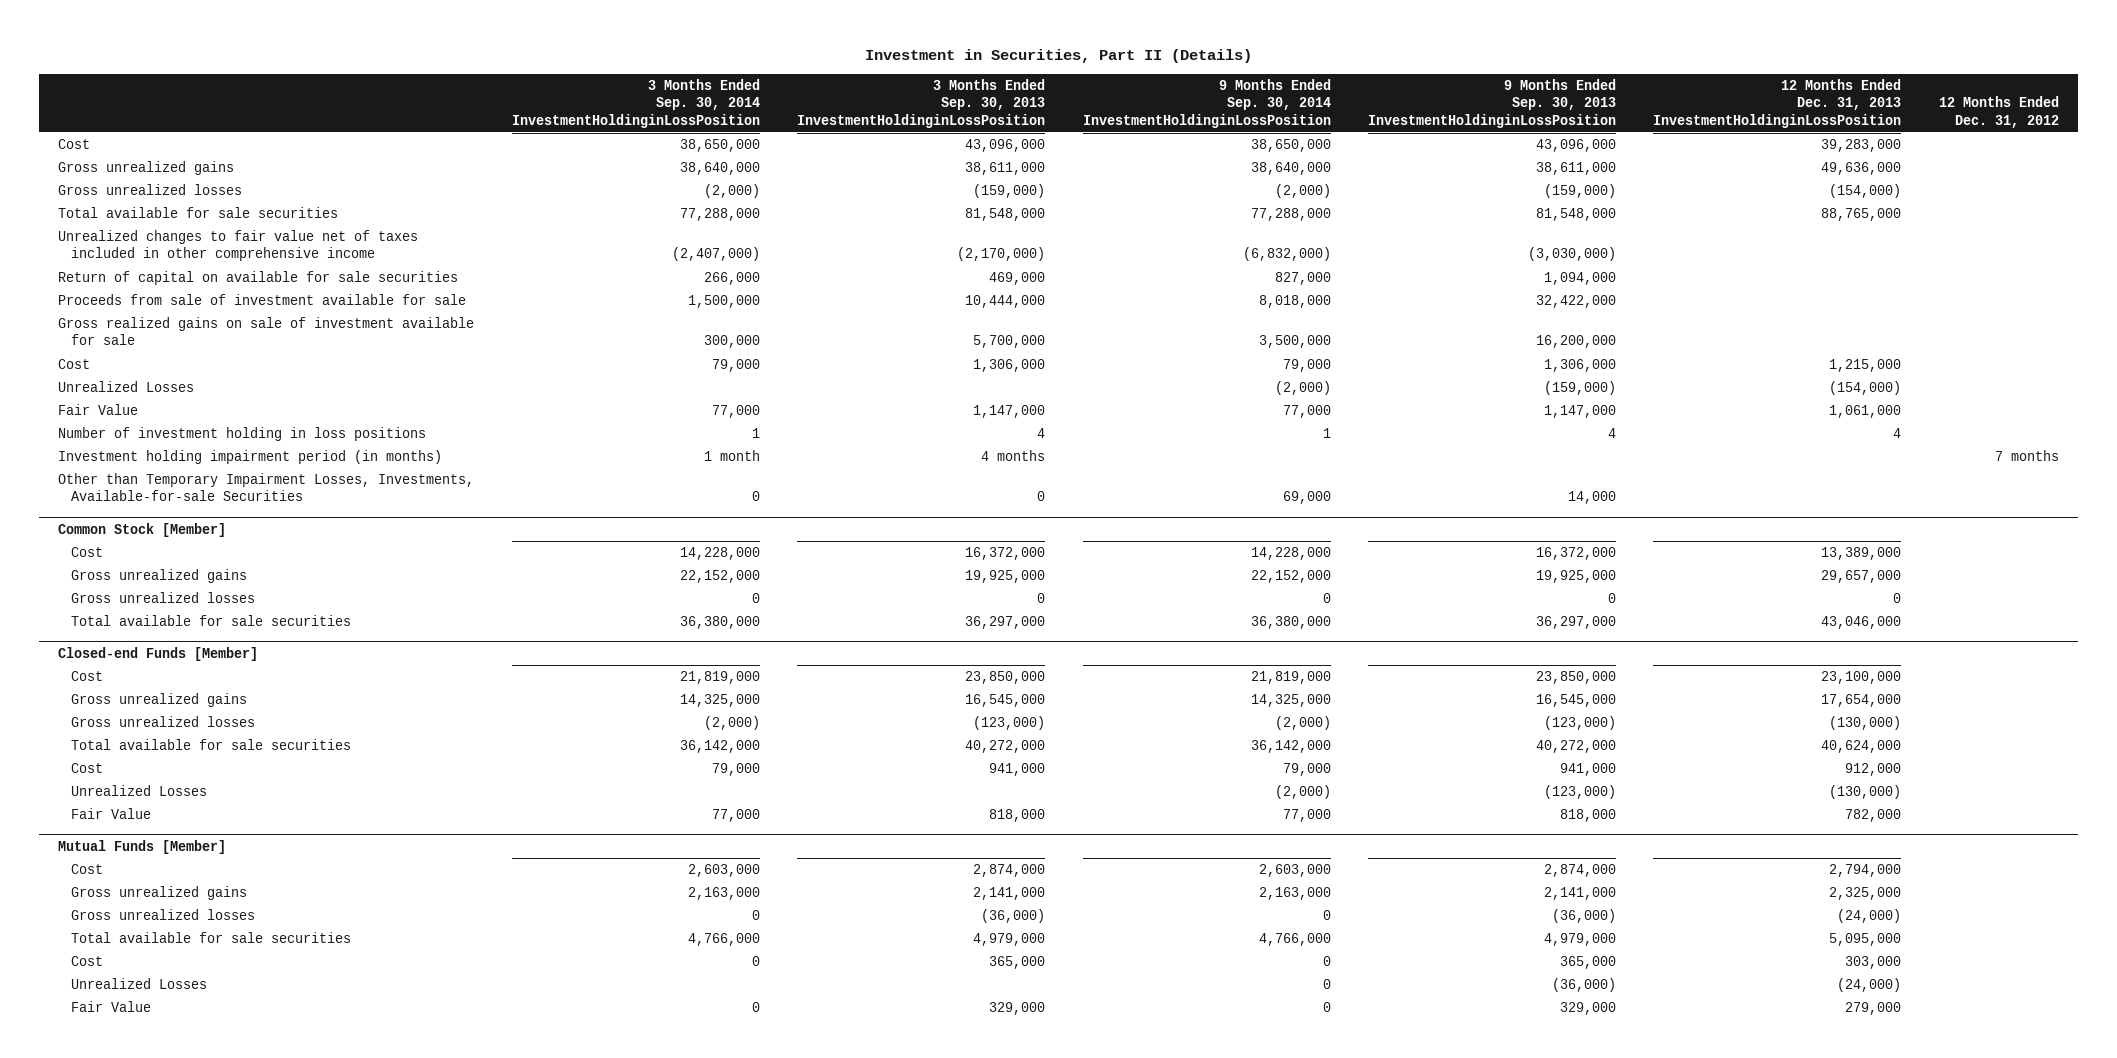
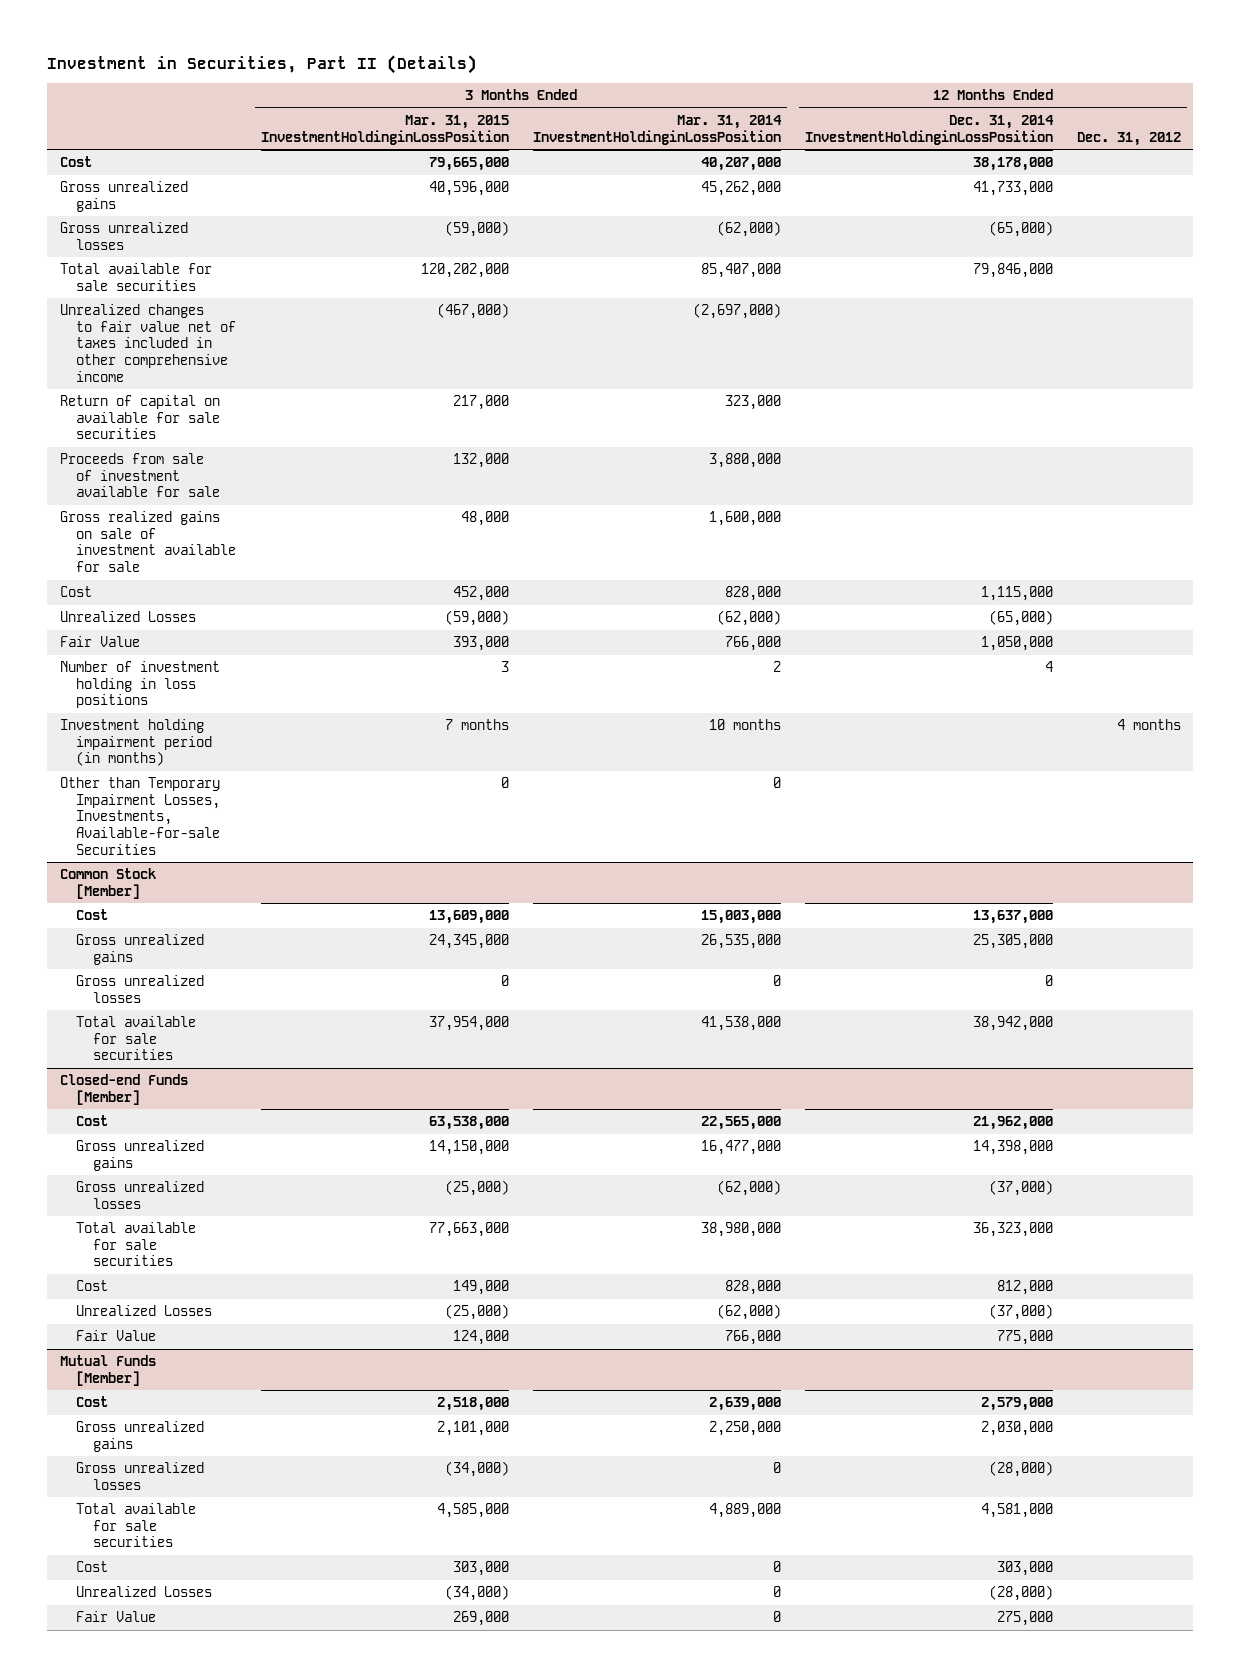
- | 3 Months Ended Sep. 30, 2014 InvestmentHoldinginLossPosition | 3 Months Ended Sep. 30, 2013 InvestmentHoldinginLossPosition | 9 Months Ended Sep. 30, 2014 InvestmentHoldinginLossPosition | 9 Months Ended Sep. 30, 2013 InvestmentHoldinginLossPosition | 12 Months Ended Dec. 31, 2013 InvestmentHoldinginLossPosition | 12 Months Ended Dec. 31, 2012
+ | 3 Months Ended Mar. 31, 2015 InvestmentHoldinginLossPosition | 3 Months Ended Mar. 31, 2014 InvestmentHoldinginLossPosition | 12 Months Ended Dec. 31, 2014 InvestmentHoldinginLossPosition | 12 Months Ended Dec. 31, 2012
- Investment holding impairment period (in months) | 1 month | 4 months | | | | 7 months
+ Investment holding impairment period (in months) | 7 months | 10 months | | 4 months

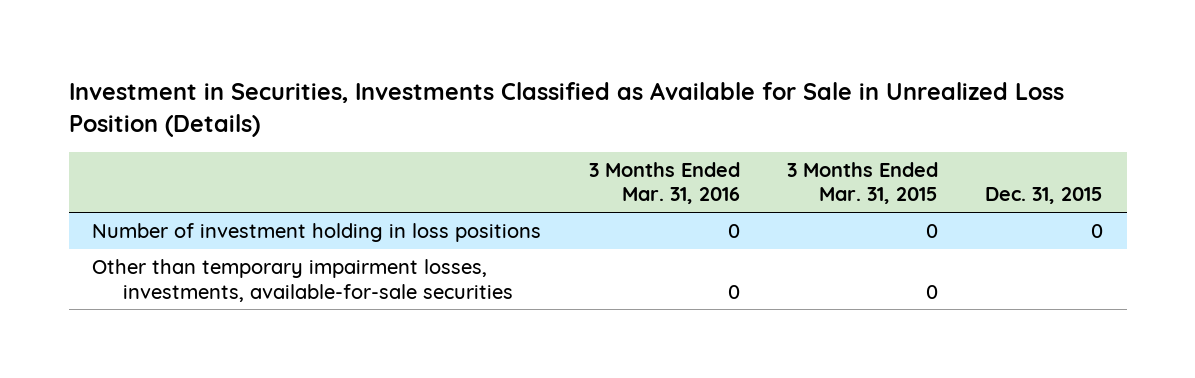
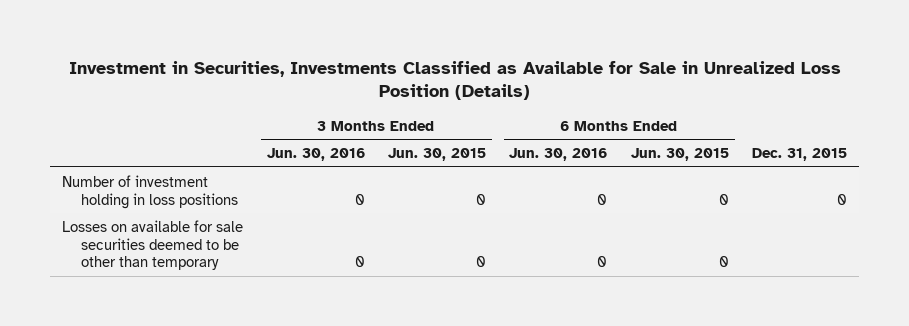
- | 3 Months Ended Mar. 31, 2016 | 3 Months Ended Mar. 31, 2015 | Dec. 31, 2015
+ | 3 Months Ended Jun. 30, 2016 | 3 Months Ended Jun. 30, 2015 | 6 Months Ended Jun. 30, 2016 | 6 Months Ended Jun. 30, 2015 | Dec. 31, 2015
- Other than temporary impairment losses, investments, available-for-sale securities | 0 | 0 |
+ Losses on available for sale securities deemed to be other than temporary | 0 | 0 | 0 | 0 |

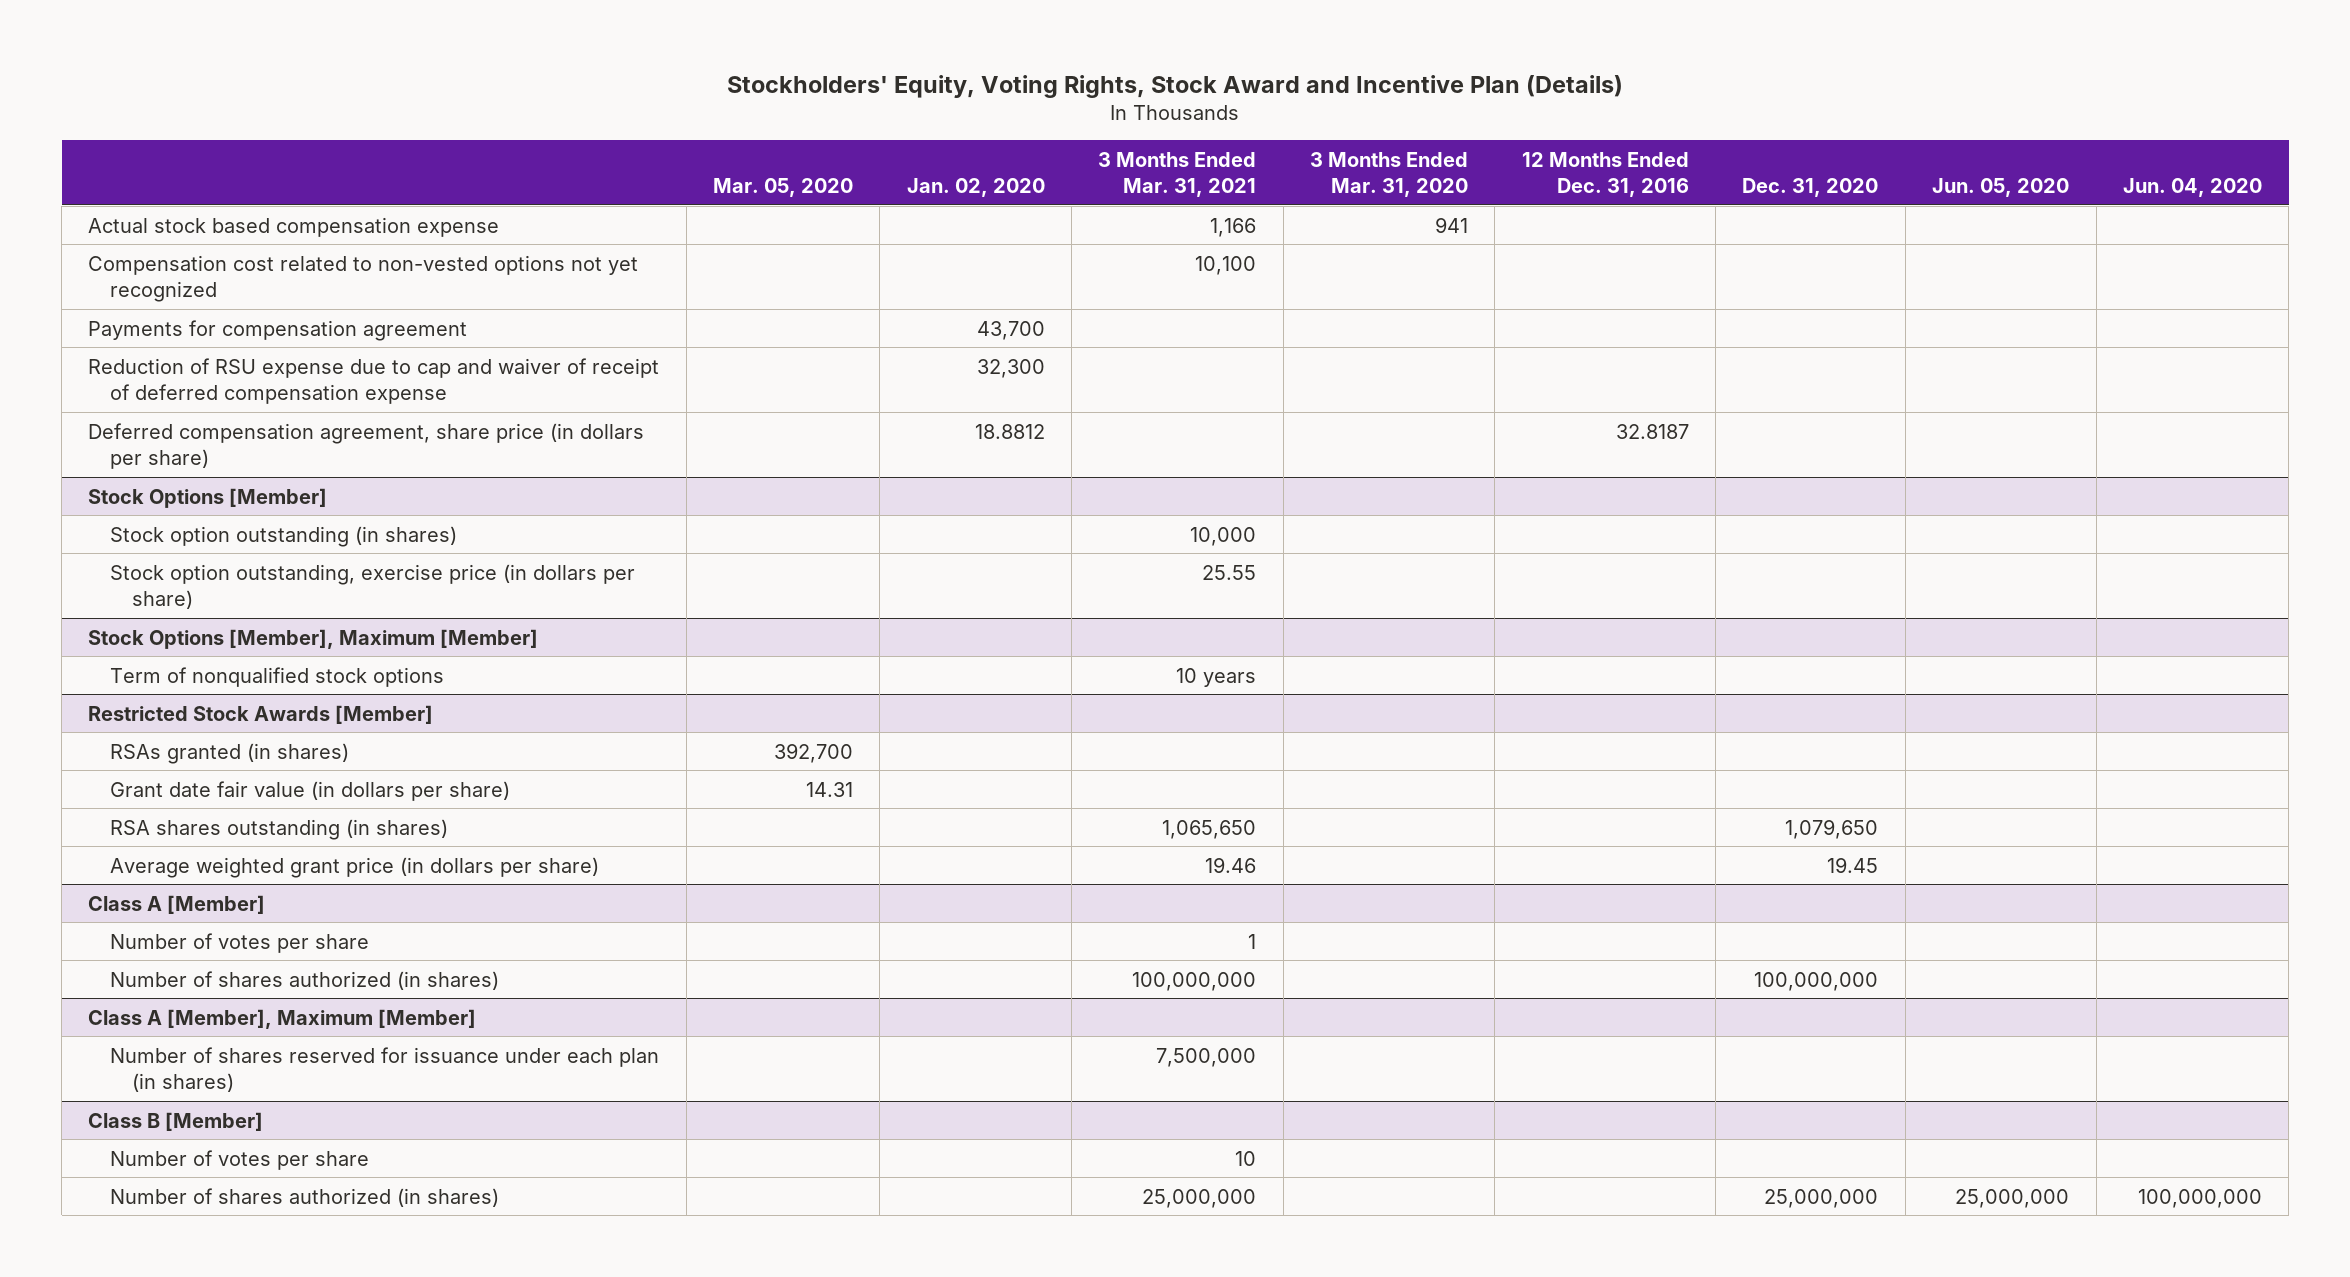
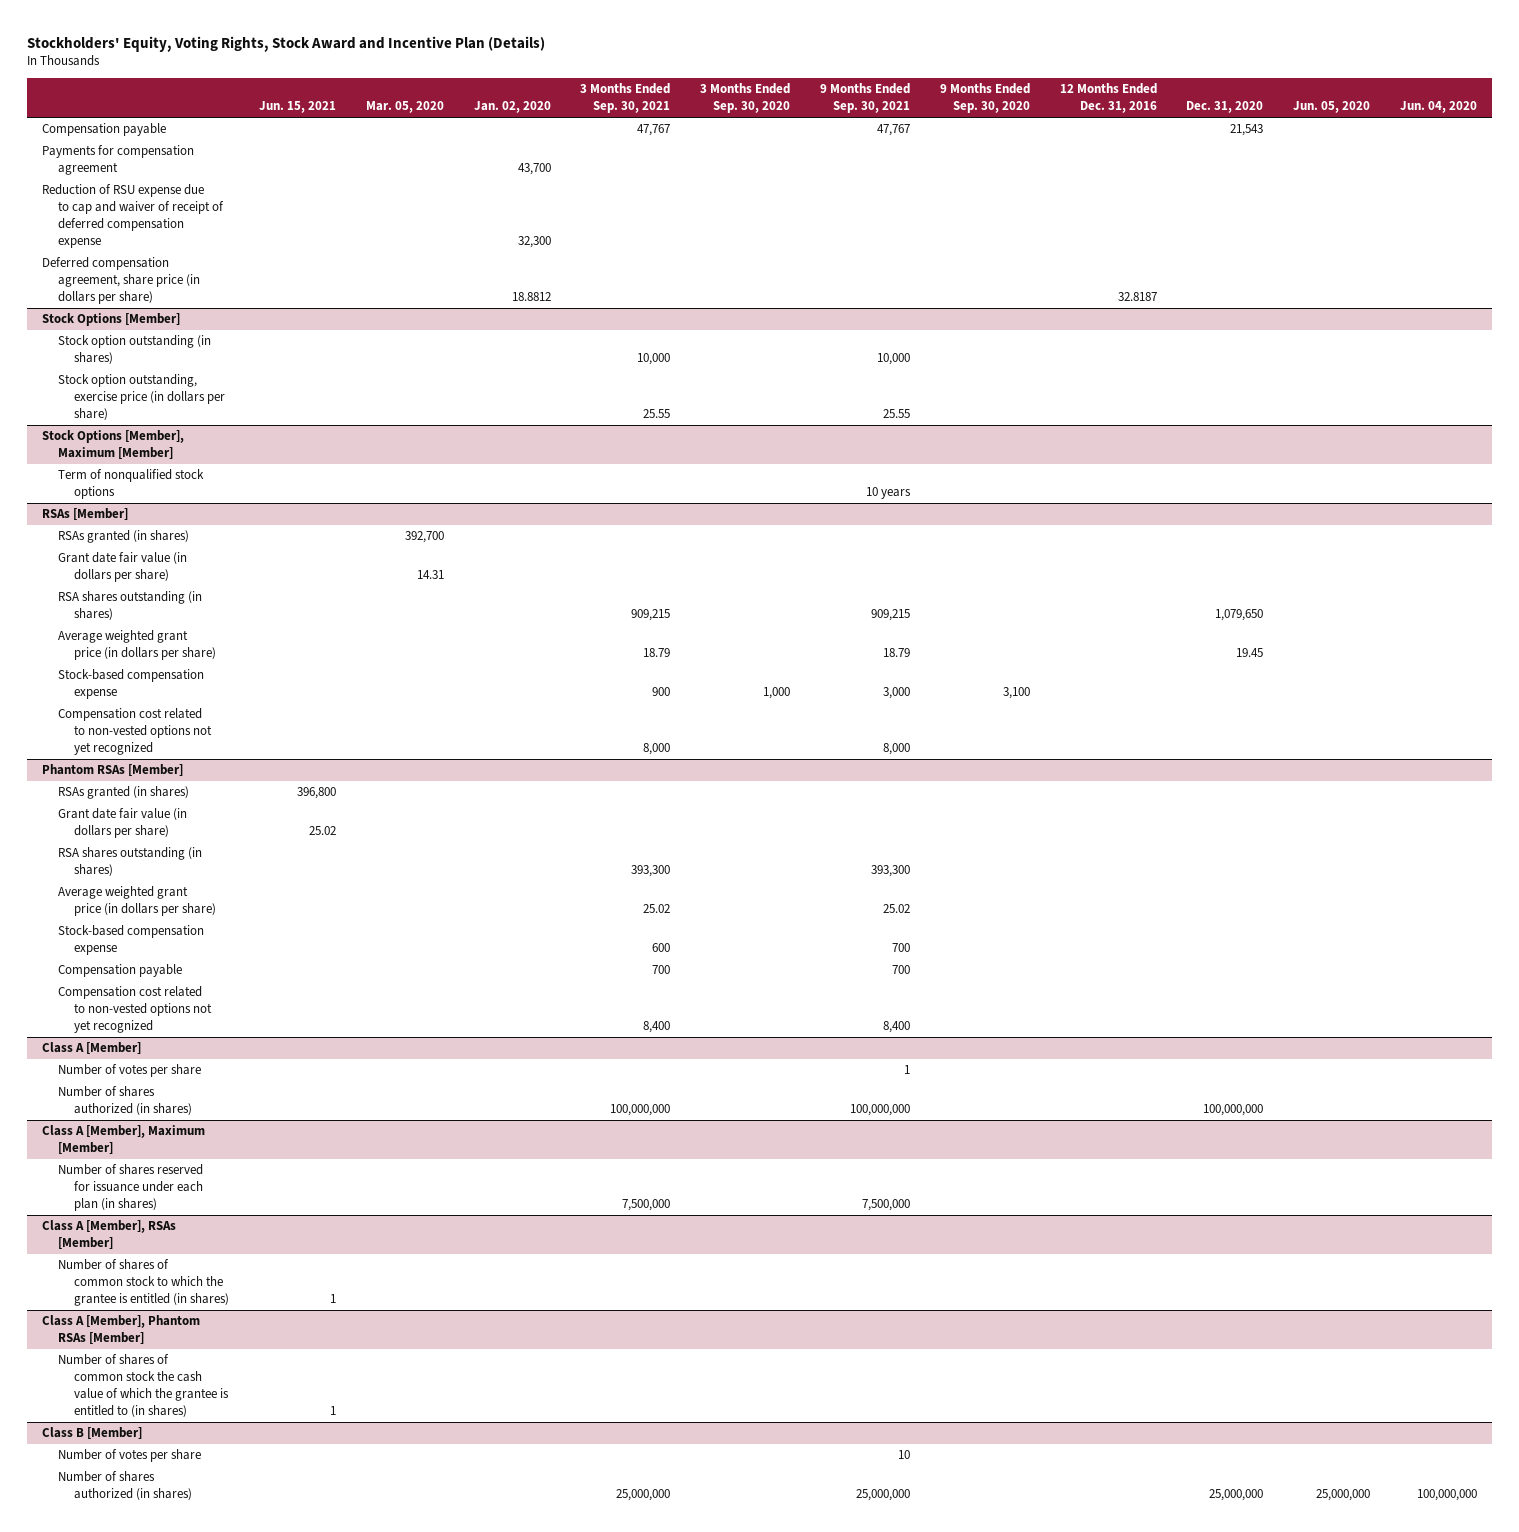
- | Mar. 05, 2020 | Jan. 02, 2020 | 3 Months Ended Mar. 31, 2021 | 3 Months Ended Mar. 31, 2020 | 12 Months Ended Dec. 31, 2016 | Dec. 31, 2020 | Jun. 05, 2020 | Jun. 04, 2020
+ | Jun. 15, 2021 | Mar. 05, 2020 | Jan. 02, 2020 | 3 Months Ended Sep. 30, 2021 | 3 Months Ended Sep. 30, 2020 | 9 Months Ended Sep. 30, 2021 | 9 Months Ended Sep. 30, 2020 | 12 Months Ended Dec. 31, 2016 | Dec. 31, 2020 | Jun. 05, 2020 | Jun. 04, 2020
- Actual stock based compensation expense | | | 1,166 | 941 | | | |
- Compensation cost related to non-vested options not yet recognized | | | 10,100 | | | | |
+ Compensation payable | | | | 47,767 | | 47,767 | | | 21,543 | |
- Restricted Stock Awards [Member]
+ RSAs [Member]
+ Stock-based compensation expense | | | | 900 | 1,000 | 3,000 | 3,100 | | | |
+ Compensation cost related to non-vested options not yet recognized | | | | 8,000 | | 8,000 | | | | |
+ Phantom RSAs [Member]
+ RSAs granted (in shares) | 396,800 | | | | | | | | | |
+ Grant date fair value (in dollars per share) | 25.02 | | | | | | | | | |
+ RSA shares outstanding (in shares) | | | | 393,300 | | 393,300 | | | | |
+ Average weighted grant price (in dollars per share) | | | | 25.02 | | 25.02 | | | | |
+ Stock-based compensation expense | | | | 600 | | 700 | | | | |
+ Compensation payable | | | | 700 | | 700 | | | | |
+ Compensation cost related to non-vested options not yet recognized | | | | 8,400 | | 8,400 | | | | |
+ Class A [Member], RSAs [Member]
+ Number of shares of common stock to which the grantee is entitled (in shares) | 1 | | | | | | | | | |
+ Class A [Member], Phantom RSAs [Member]
+ Number of shares of common stock the cash value of which the grantee is entitled to (in shares) | 1 | | | | | | | | | |

